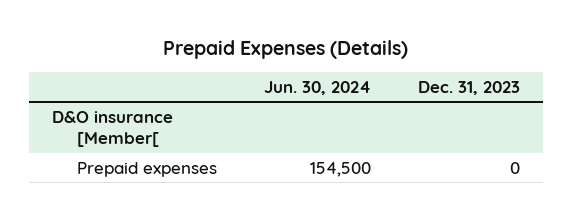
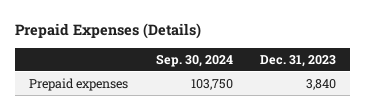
- | Jun. 30, 2024 | Dec. 31, 2023
+ | Sep. 30, 2024 | Dec. 31, 2023
- D&O insurance [Member[
- Prepaid expenses | 154,500 | 0
+ Prepaid expenses | 103,750 | 3,840

